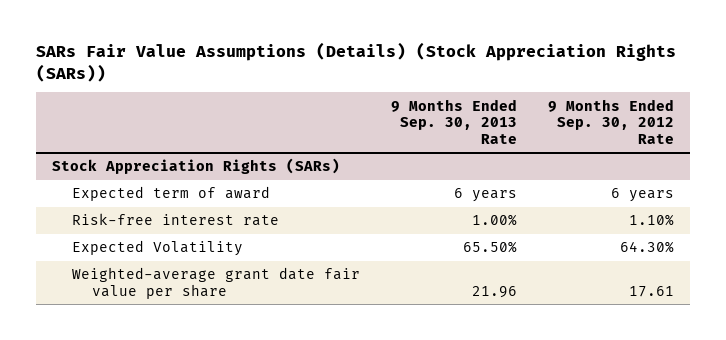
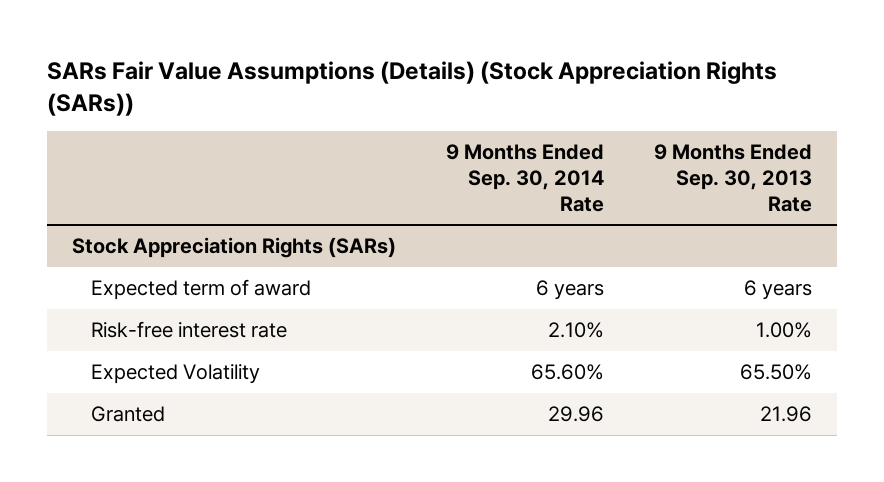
- | 9 Months Ended Sep. 30, 2013 Rate | 9 Months Ended Sep. 30, 2012 Rate
+ | 9 Months Ended Sep. 30, 2014 Rate | 9 Months Ended Sep. 30, 2013 Rate
@ Stock Appreciation Rights (SARs)
- Weighted-average grant date fair value per share | 21.96 | 17.61
+ Granted | 29.96 | 21.96

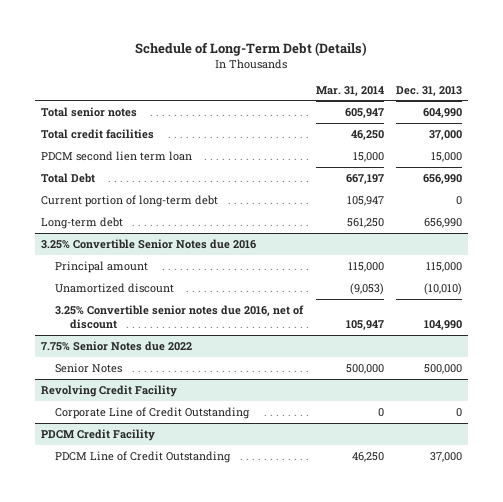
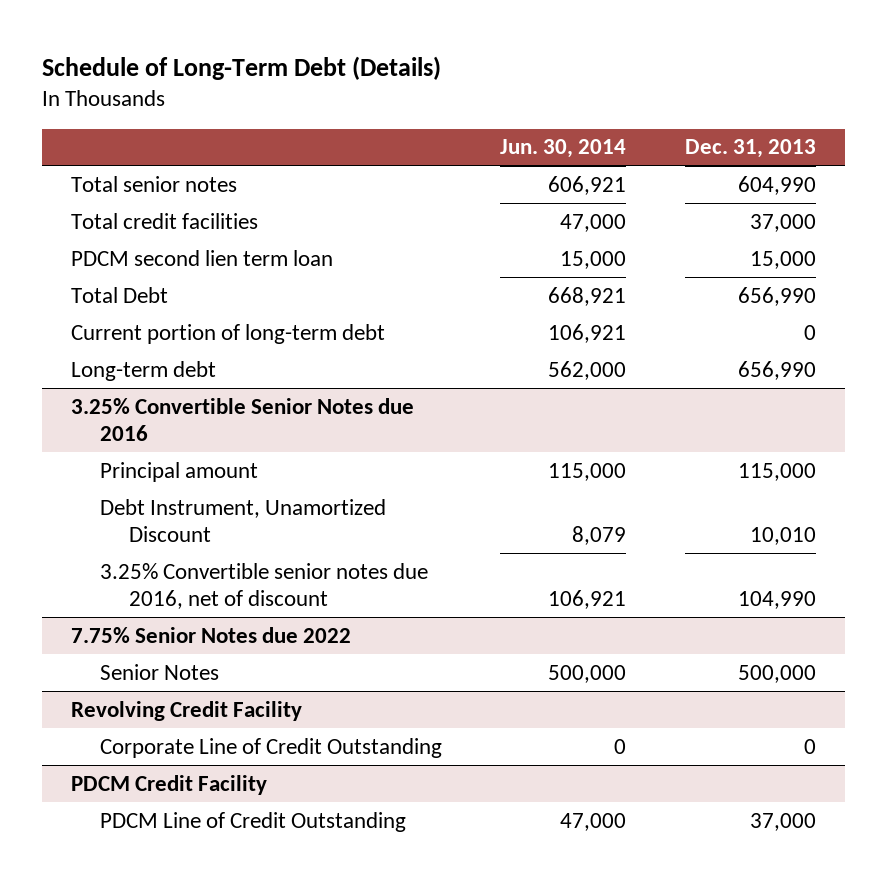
- | Mar. 31, 2014 | Dec. 31, 2013
+ | Jun. 30, 2014 | Dec. 31, 2013
@ 3.25% Convertible Senior Notes due 2016
- Unamortized discount | (9,053) | (10,010)
+ Debt Instrument, Unamortized Discount | 8,079 | 10,010

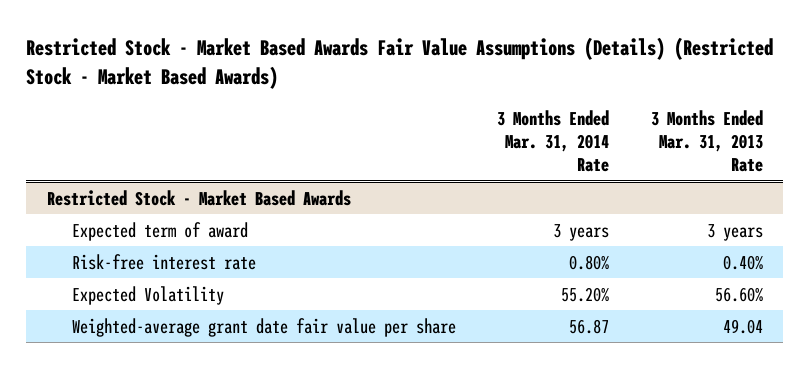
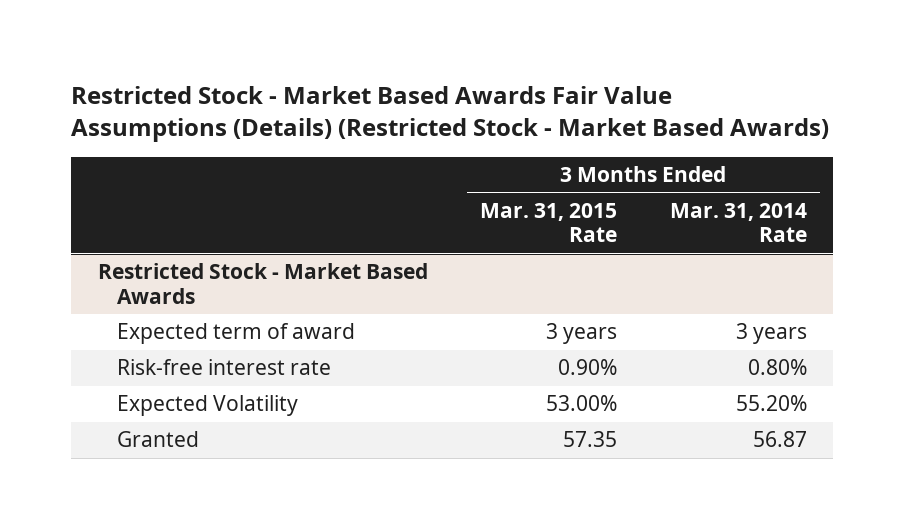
- | 3 Months Ended Mar. 31, 2014 Rate | 3 Months Ended Mar. 31, 2013 Rate
+ | 3 Months Ended Mar. 31, 2015 Rate | 3 Months Ended Mar. 31, 2014 Rate
@ Restricted Stock - Market Based Awards
- Weighted-average grant date fair value per share | 56.87 | 49.04
+ Granted | 57.35 | 56.87

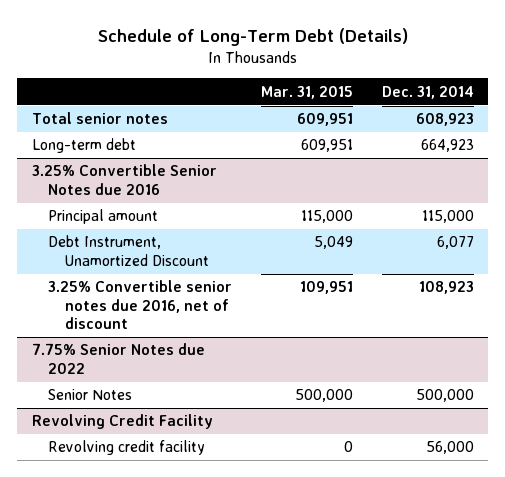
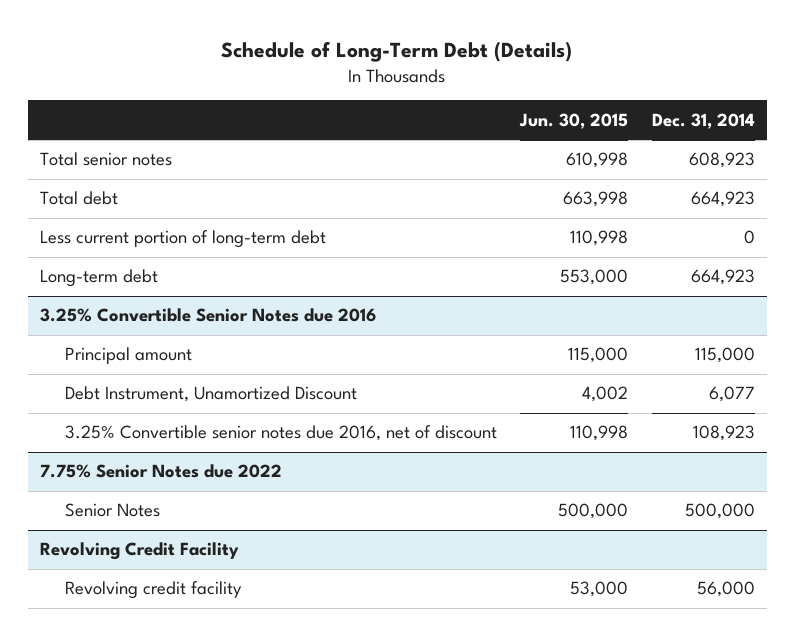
- | Mar. 31, 2015 | Dec. 31, 2014
+ | Jun. 30, 2015 | Dec. 31, 2014
+ Total debt | 663,998 | 664,923
+ Less current portion of long-term debt | 110,998 | 0

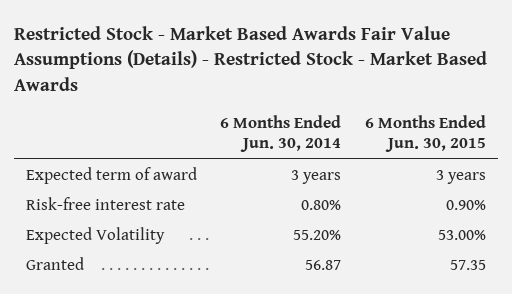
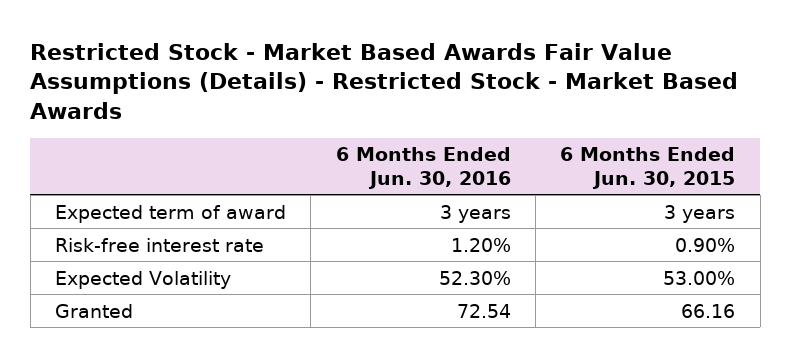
- | 6 Months Ended Jun. 30, 2014 | 6 Months Ended Jun. 30, 2015
+ | 6 Months Ended Jun. 30, 2016 | 6 Months Ended Jun. 30, 2015
- Granted | 56.87 | 57.35
+ Granted | 72.54 | 66.16

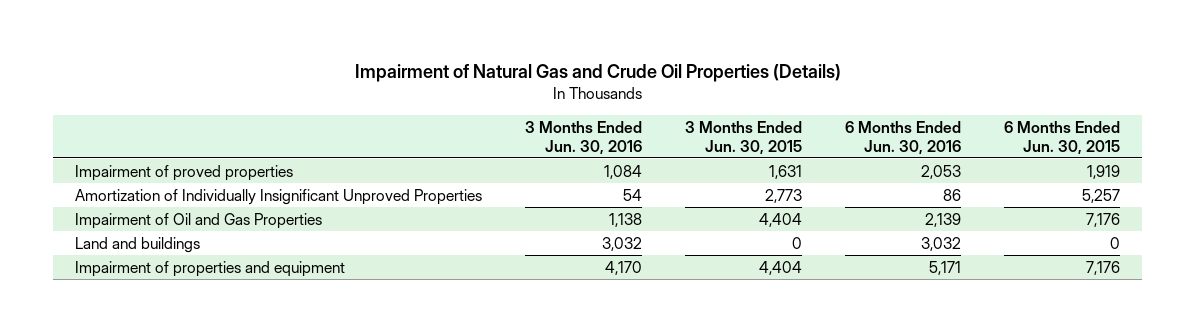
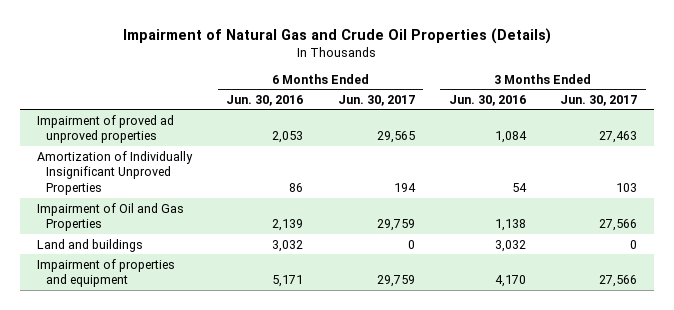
- | 3 Months Ended Jun. 30, 2016 | 3 Months Ended Jun. 30, 2015 | 6 Months Ended Jun. 30, 2016 | 6 Months Ended Jun. 30, 2015
+ | 6 Months Ended Jun. 30, 2016 | 6 Months Ended Jun. 30, 2017 | 3 Months Ended Jun. 30, 2016 | 3 Months Ended Jun. 30, 2017
- Impairment of proved properties | 1,084 | 1,631 | 2,053 | 1,919
+ Impairment of proved ad unproved properties | 2,053 | 29,565 | 1,084 | 27,463

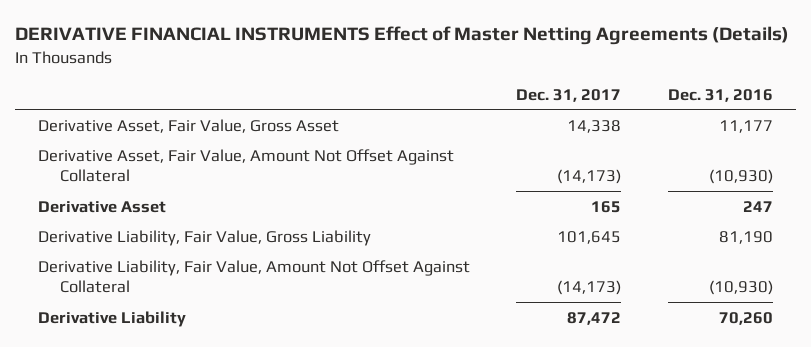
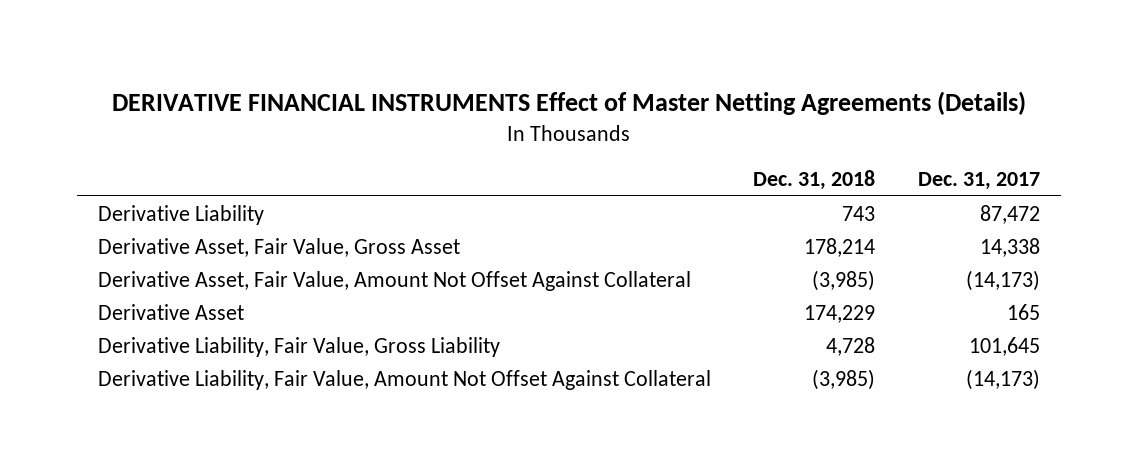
- | Dec. 31, 2017 | Dec. 31, 2016
+ | Dec. 31, 2018 | Dec. 31, 2017
moved up: Derivative Liability | 743 | 87,472

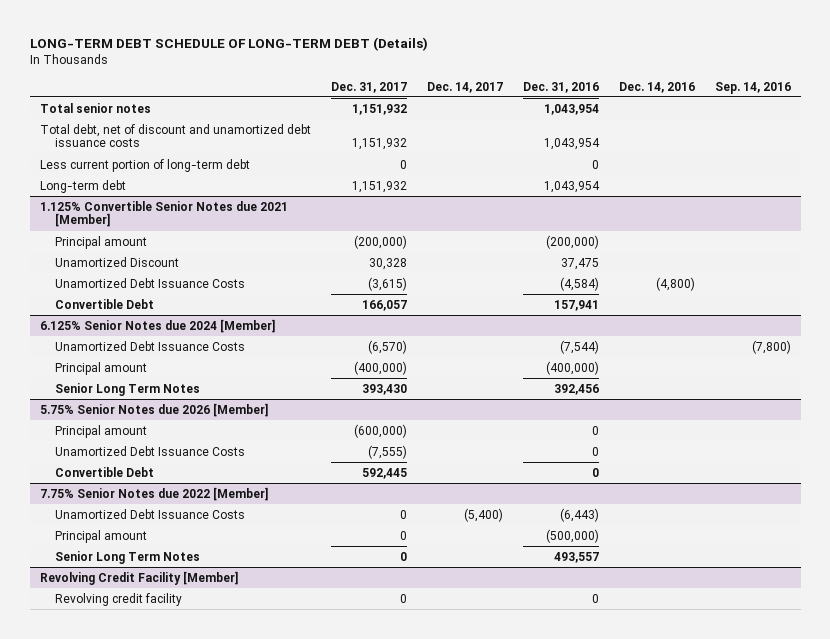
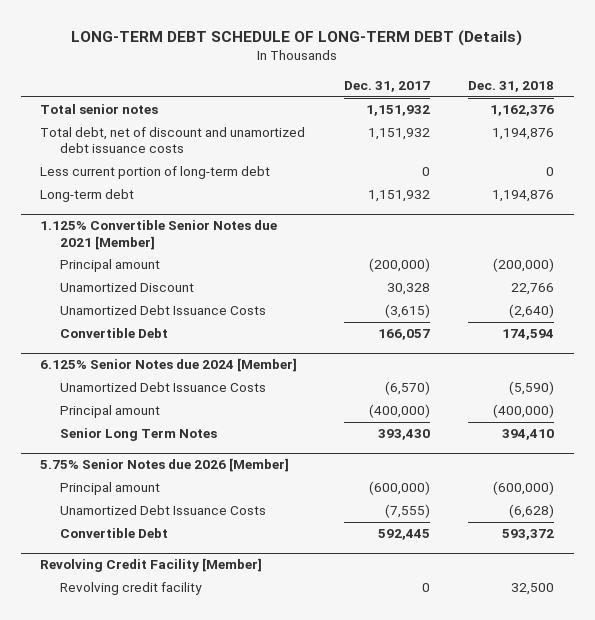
- | Dec. 31, 2017 | Dec. 14, 2017 | Dec. 31, 2016 | Dec. 14, 2016 | Sep. 14, 2016
+ | Dec. 31, 2017 | Dec. 31, 2018
- 7.75% Senior Notes due 2022 [Member]
- Unamortized Debt Issuance Costs | 0 | (5,400) | (6,443) | |
- Principal amount | 0 | | (500,000) | |
- Senior Long Term Notes | 0 | | 493,557 | |

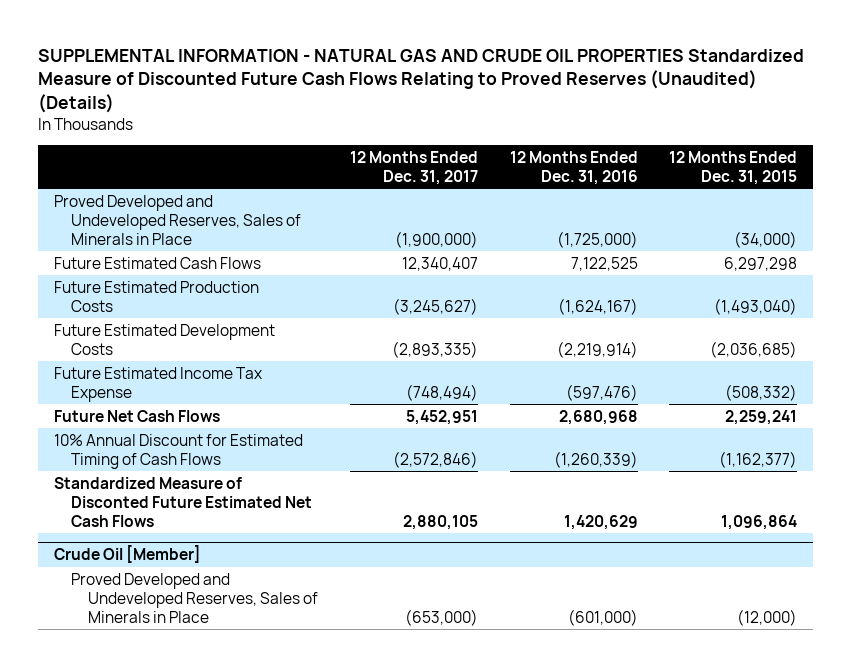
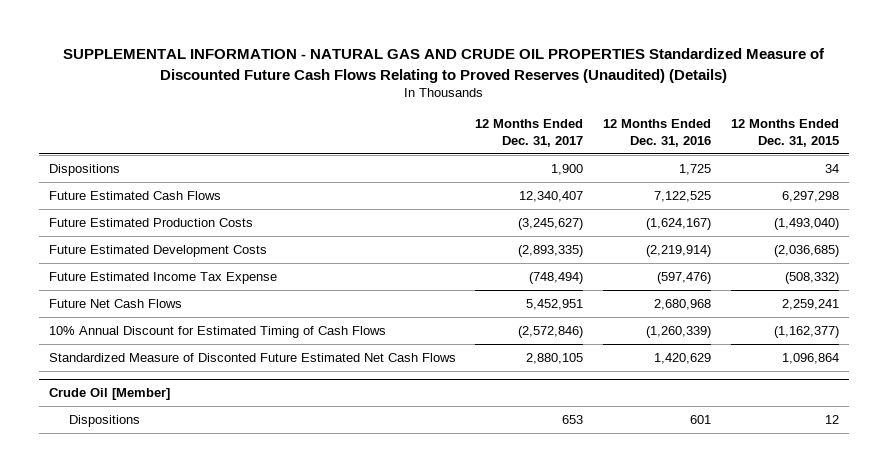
- Proved Developed and Undeveloped Reserves, Sales of Minerals in Place | (1,900,000) | (1,725,000) | (34,000)
+ Dispositions | 1,900 | 1,725 | 34
@ Crude Oil [Member]
- Proved Developed and Undeveloped Reserves, Sales of Minerals in Place | (653,000) | (601,000) | (12,000)
+ Dispositions | 653 | 601 | 12

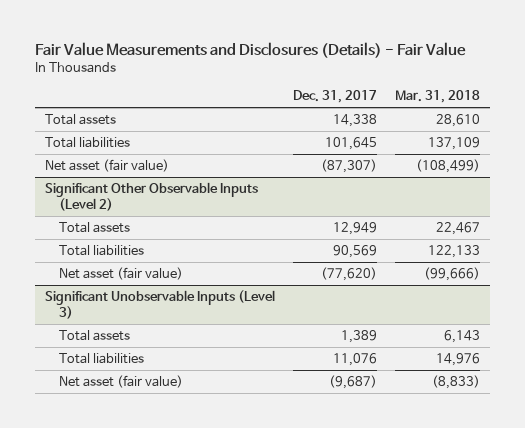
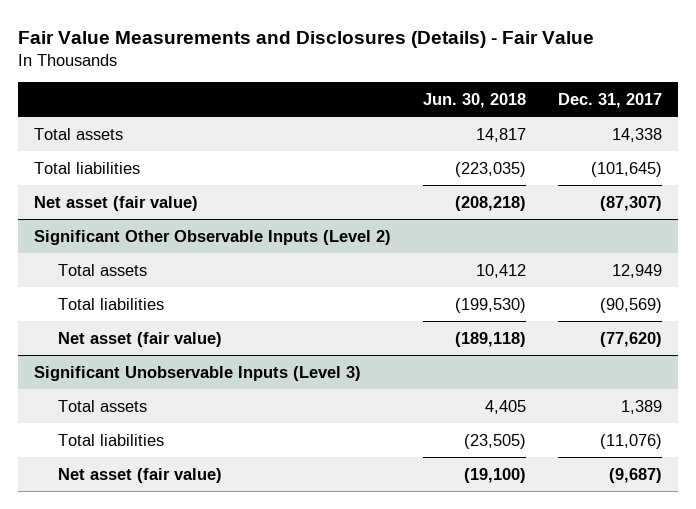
- | Dec. 31, 2017 | Mar. 31, 2018
+ | Jun. 30, 2018 | Dec. 31, 2017
- Total liabilities | 101,645 | 137,109
+ Total liabilities | (223,035) | (101,645)
@ Significant Other Observable Inputs (Level 2)
- Total liabilities | 90,569 | 122,133
+ Total liabilities | (199,530) | (90,569)
@ Significant Unobservable Inputs (Level 3)
- Total liabilities | 11,076 | 14,976
+ Total liabilities | (23,505) | (11,076)

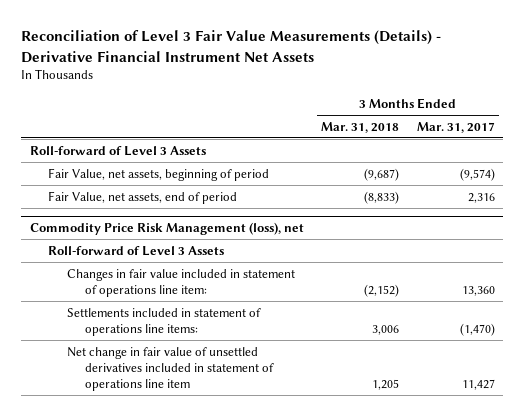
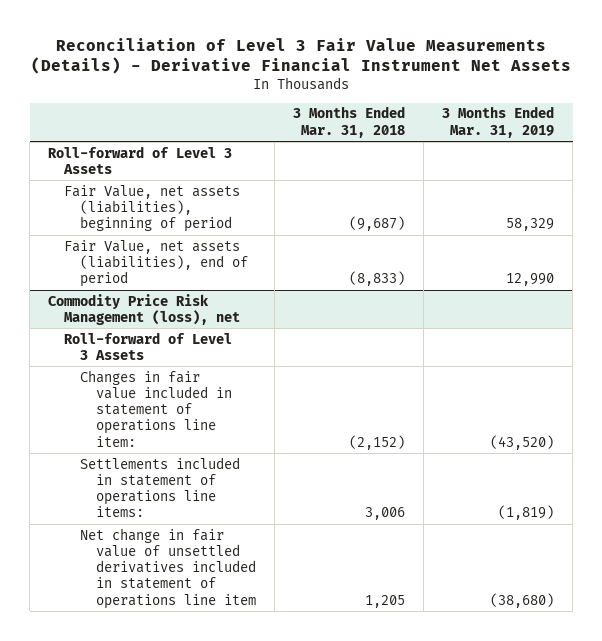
- | 3 Months Ended Mar. 31, 2018 | 3 Months Ended Mar. 31, 2017
+ | 3 Months Ended Mar. 31, 2018 | 3 Months Ended Mar. 31, 2019
- Fair Value, net assets, beginning of period | (9,687) | (9,574)
- Fair Value, net assets, end of period | (8,833) | 2,316
+ Fair Value, net assets (liabilities), beginning of period | (9,687) | 58,329
+ Fair Value, net assets (liabilities), end of period | (8,833) | 12,990

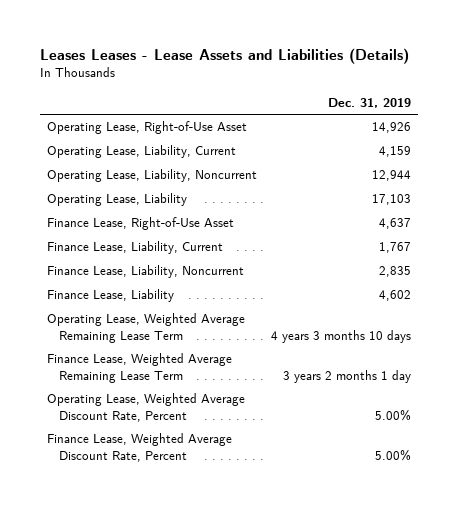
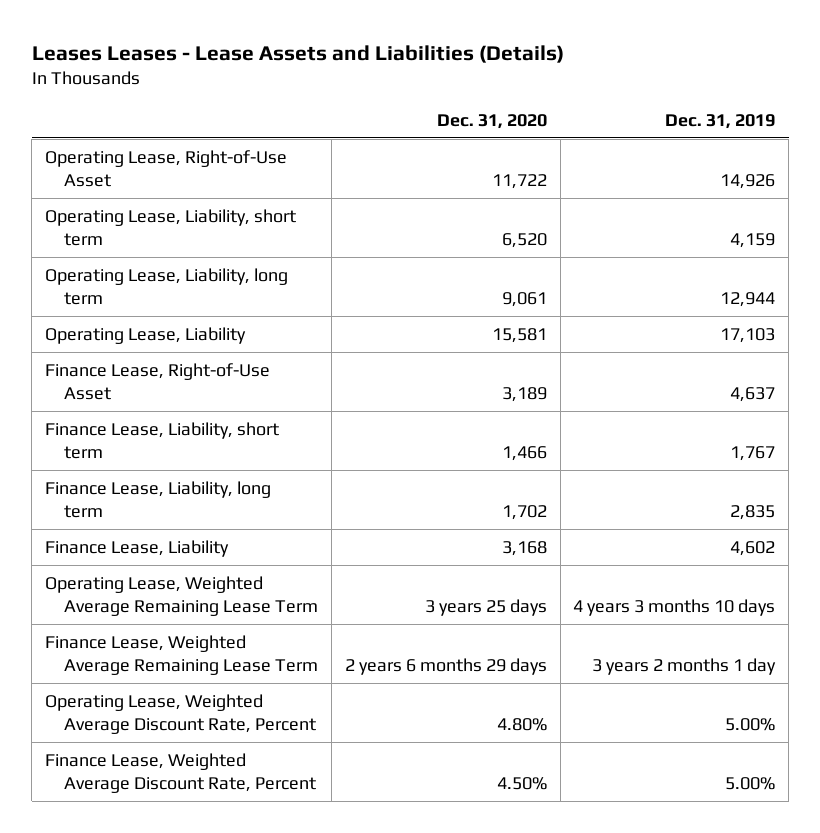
- | Dec. 31, 2019
+ | Dec. 31, 2020 | Dec. 31, 2019
- Operating Lease, Liability, Current | 4,159
- Operating Lease, Liability, Noncurrent | 12,944
+ Operating Lease, Liability, short term | 6,520 | 4,159
+ Operating Lease, Liability, long term | 9,061 | 12,944
- Finance Lease, Liability, Current | 1,767
- Finance Lease, Liability, Noncurrent | 2,835
+ Finance Lease, Liability, short term | 1,466 | 1,767
+ Finance Lease, Liability, long term | 1,702 | 2,835

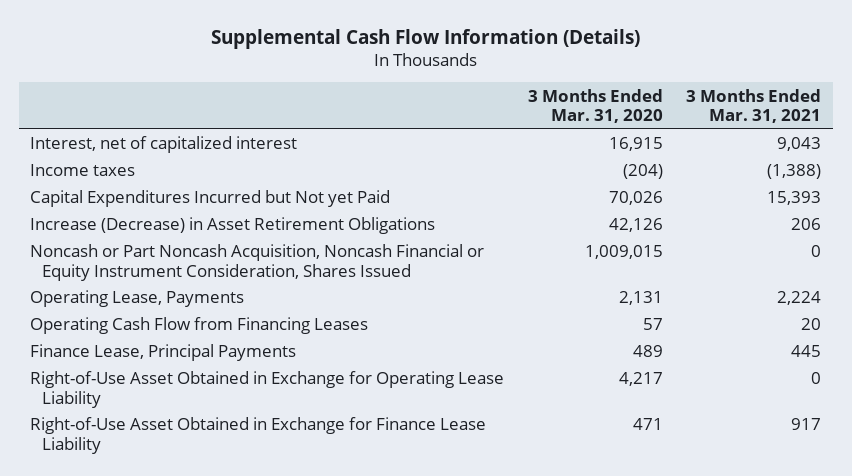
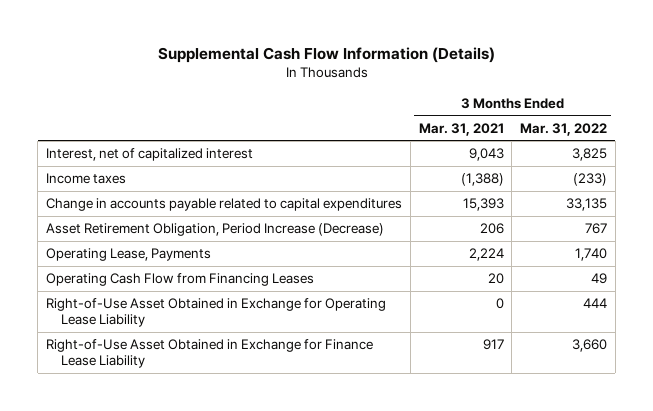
- | 3 Months Ended Mar. 31, 2020 | 3 Months Ended Mar. 31, 2021
+ | 3 Months Ended Mar. 31, 2021 | 3 Months Ended Mar. 31, 2022
- Capital Expenditures Incurred but Not yet Paid | 70,026 | 15,393
- Increase (Decrease) in Asset Retirement Obligations | 42,126 | 206
- Noncash or Part Noncash Acquisition, Noncash Financial or Equity Instrument Consideration, Shares Issued | 1,009,015 | 0
+ Change in accounts payable related to capital expenditures | 15,393 | 33,135
+ Asset Retirement Obligation, Period Increase (Decrease) | 206 | 767
- Finance Lease, Principal Payments | 489 | 445

